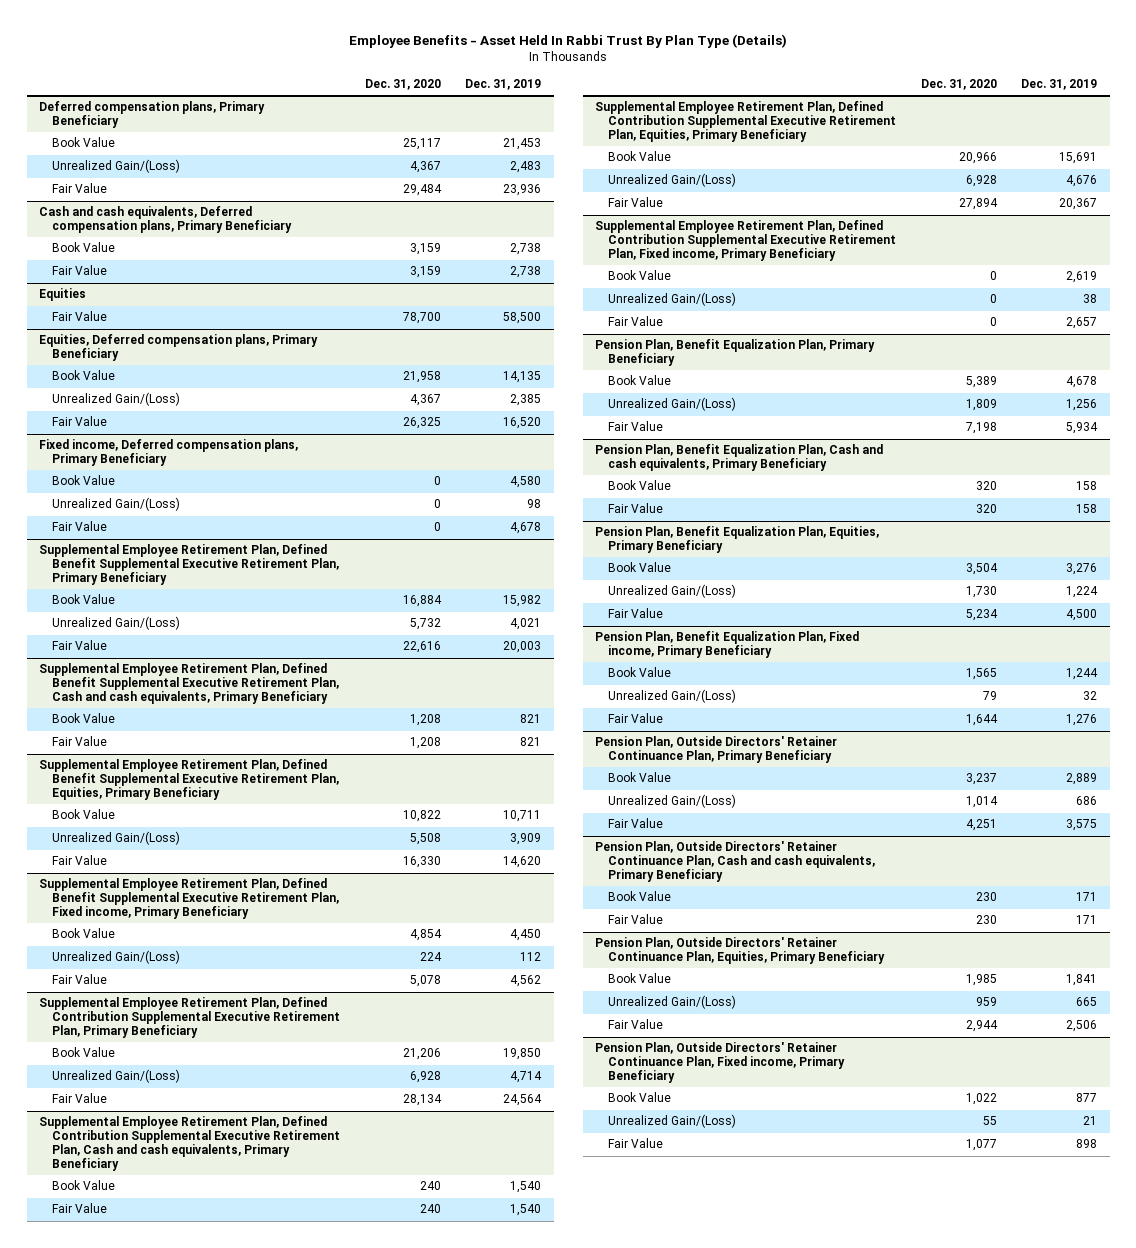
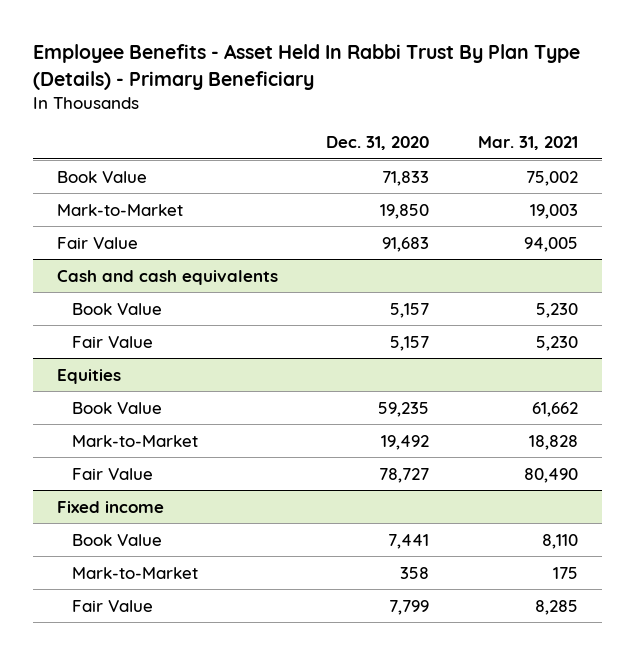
- Employee Benefits - Asset Held In Rabbi Trust By Plan Type (Details)
+ Employee Benefits - Asset Held In Rabbi Trust By Plan Type (Details) - Primary Beneficiary
- | Dec. 31, 2020 | Dec. 31, 2019
+ | Dec. 31, 2020 | Mar. 31, 2021
- Deferred compensation plans, Primary Beneficiary
- Book Value | 25,117 | 21,453
- Unrealized Gain/(Loss) | 4,367 | 2,483
- Fair Value | 29,484 | 23,936
- Cash and cash equivalents, Deferred compensation plans, Primary Beneficiary
- Book Value | 3,159 | 2,738
- Fair Value | 3,159 | 2,738
+ Book Value | 71,833 | 75,002
+ Mark-to-Market | 19,850 | 19,003
+ Fair Value | 91,683 | 94,005
+ Cash and cash equivalents
+ Book Value | 5,157 | 5,230
+ Fair Value | 5,157 | 5,230
@ Equities
- Fair Value | 78,700 | 58,500
- Equities, Deferred compensation plans, Primary Beneficiary
- Book Value | 21,958 | 14,135
- Unrealized Gain/(Loss) | 4,367 | 2,385
- Fair Value | 26,325 | 16,520
- Fixed income, Deferred compensation plans, Primary Beneficiary
- Book Value | 0 | 4,580
- Unrealized Gain/(Loss) | 0 | 98
- Fair Value | 0 | 4,678
- Supplemental Employee Retirement Plan, Defined Benefit Supplemental Executive Retirement Plan, Primary Beneficiary
- Book Value | 16,884 | 15,982
- Unrealized Gain/(Loss) | 5,732 | 4,021
- Fair Value | 22,616 | 20,003
- Supplemental Employee Retirement Plan, Defined Benefit Supplemental Executive Retirement Plan, Cash and cash equivalents, Primary Beneficiary
- Book Value | 1,208 | 821
- Fair Value | 1,208 | 821
- Supplemental Employee Retirement Plan, Defined Benefit Supplemental Executive Retirement Plan, Equities, Primary Beneficiary
- Book Value | 10,822 | 10,711
- Unrealized Gain/(Loss) | 5,508 | 3,909
- Fair Value | 16,330 | 14,620
- Supplemental Employee Retirement Plan, Defined Benefit Supplemental Executive Retirement Plan, Fixed income, Primary Beneficiary
- Book Value | 4,854 | 4,450
- Unrealized Gain/(Loss) | 224 | 112
- Fair Value | 5,078 | 4,562
- Supplemental Employee Retirement Plan, Defined Contribution Supplemental Executive Retirement Plan, Primary Beneficiary
- Book Value | 21,206 | 19,850
- Unrealized Gain/(Loss) | 6,928 | 4,714
- Fair Value | 28,134 | 24,564
- Supplemental Employee Retirement Plan, Defined Contribution Supplemental Executive Retirement Plan, Cash and cash equivalents, Primary Beneficiary
- Book Value | 240 | 1,540
- Fair Value | 240 | 1,540
- Supplemental Employee Retirement Plan, Defined Contribution Supplemental Executive Retirement Plan, Equities, Primary Beneficiary
- Book Value | 20,966 | 15,691
- Unrealized Gain/(Loss) | 6,928 | 4,676
- Fair Value | 27,894 | 20,367
- Supplemental Employee Retirement Plan, Defined Contribution Supplemental Executive Retirement Plan, Fixed income, Primary Beneficiary
- Book Value | 0 | 2,619
- Unrealized Gain/(Loss) | 0 | 38
- Fair Value | 0 | 2,657
- Pension Plan, Benefit Equalization Plan, Primary Beneficiary
- Book Value | 5,389 | 4,678
- Unrealized Gain/(Loss) | 1,809 | 1,256
- Fair Value | 7,198 | 5,934
- Pension Plan, Benefit Equalization Plan, Cash and cash equivalents, Primary Beneficiary
- Book Value | 320 | 158
- Fair Value | 320 | 158
- Pension Plan, Benefit Equalization Plan, Equities, Primary Beneficiary
- Book Value | 3,504 | 3,276
- Unrealized Gain/(Loss) | 1,730 | 1,224
- Fair Value | 5,234 | 4,500
- Pension Plan, Benefit Equalization Plan, Fixed income, Primary Beneficiary
- Book Value | 1,565 | 1,244
- Unrealized Gain/(Loss) | 79 | 32
- Fair Value | 1,644 | 1,276
- Pension Plan, Outside Directors' Retainer Continuance Plan, Primary Beneficiary
- Book Value | 3,237 | 2,889
- Unrealized Gain/(Loss) | 1,014 | 686
- Fair Value | 4,251 | 3,575
- Pension Plan, Outside Directors' Retainer Continuance Plan, Cash and cash equivalents, Primary Beneficiary
- Book Value | 230 | 171
- Fair Value | 230 | 171
- Pension Plan, Outside Directors' Retainer Continuance Plan, Equities, Primary Beneficiary
- Book Value | 1,985 | 1,841
- Unrealized Gain/(Loss) | 959 | 665
- Fair Value | 2,944 | 2,506
- Pension Plan, Outside Directors' Retainer Continuance Plan, Fixed income, Primary Beneficiary
- Book Value | 1,022 | 877
- Unrealized Gain/(Loss) | 55 | 21
- Fair Value | 1,077 | 898
@ Equities
+ Book Value | 59,235 | 61,662
+ Mark-to-Market | 19,492 | 18,828
+ Fair Value | 78,727 | 80,490
+ Fixed income
+ Book Value | 7,441 | 8,110
+ Mark-to-Market | 358 | 175
+ Fair Value | 7,799 | 8,285

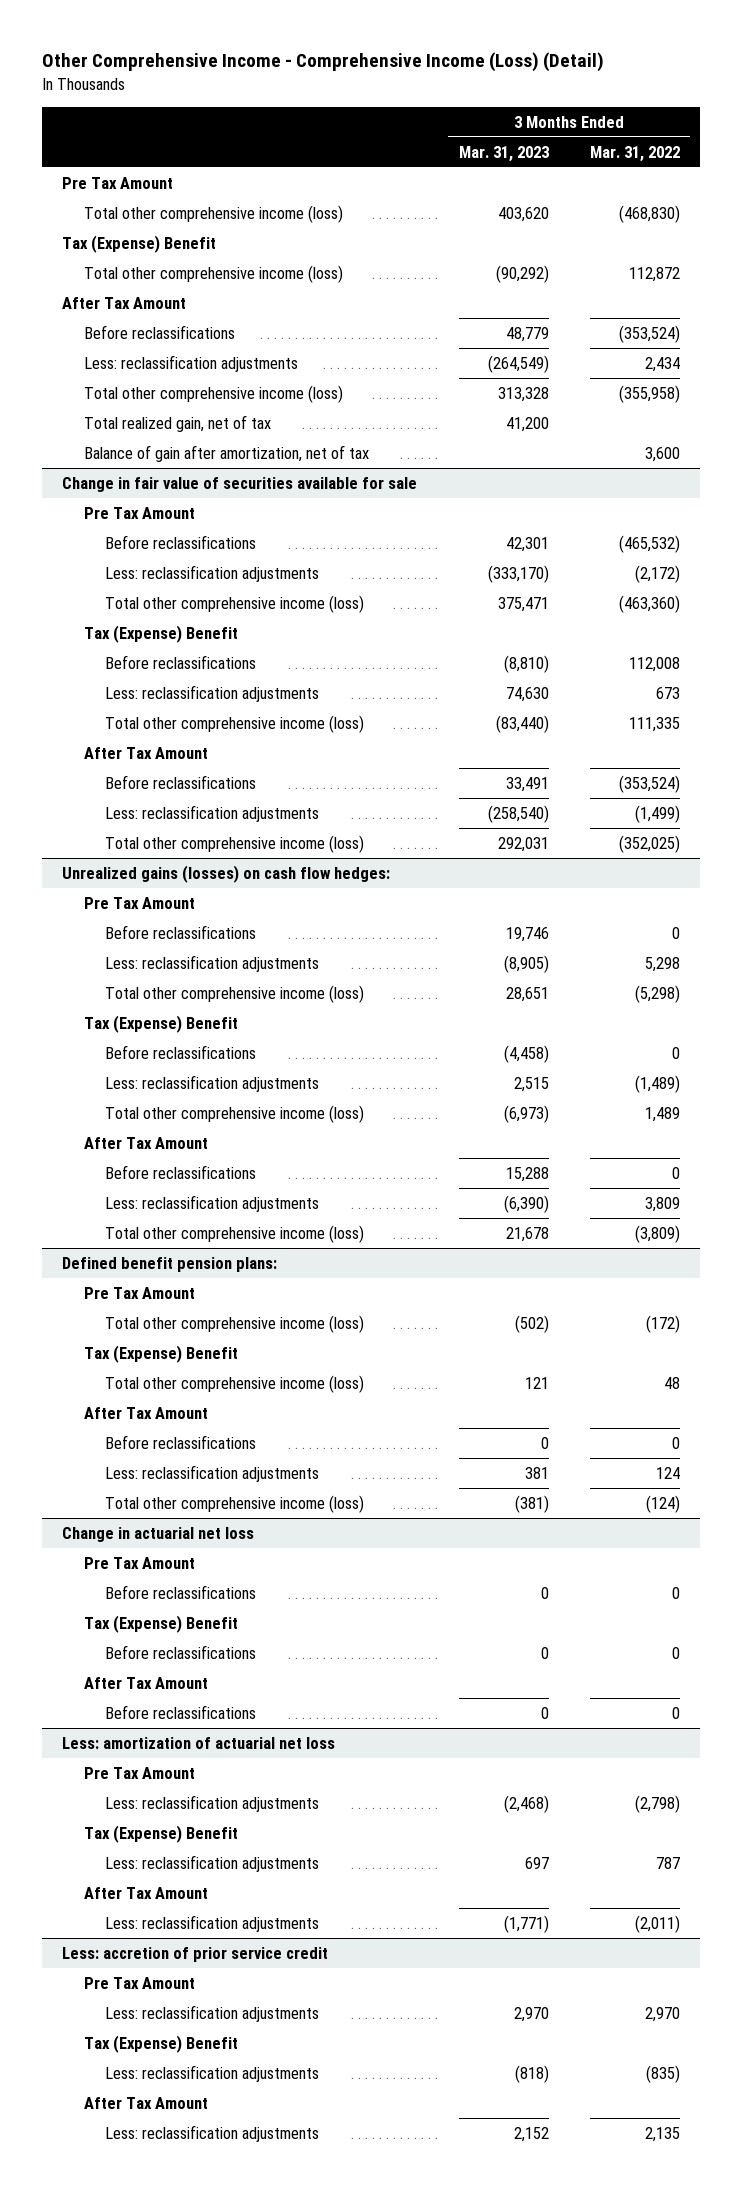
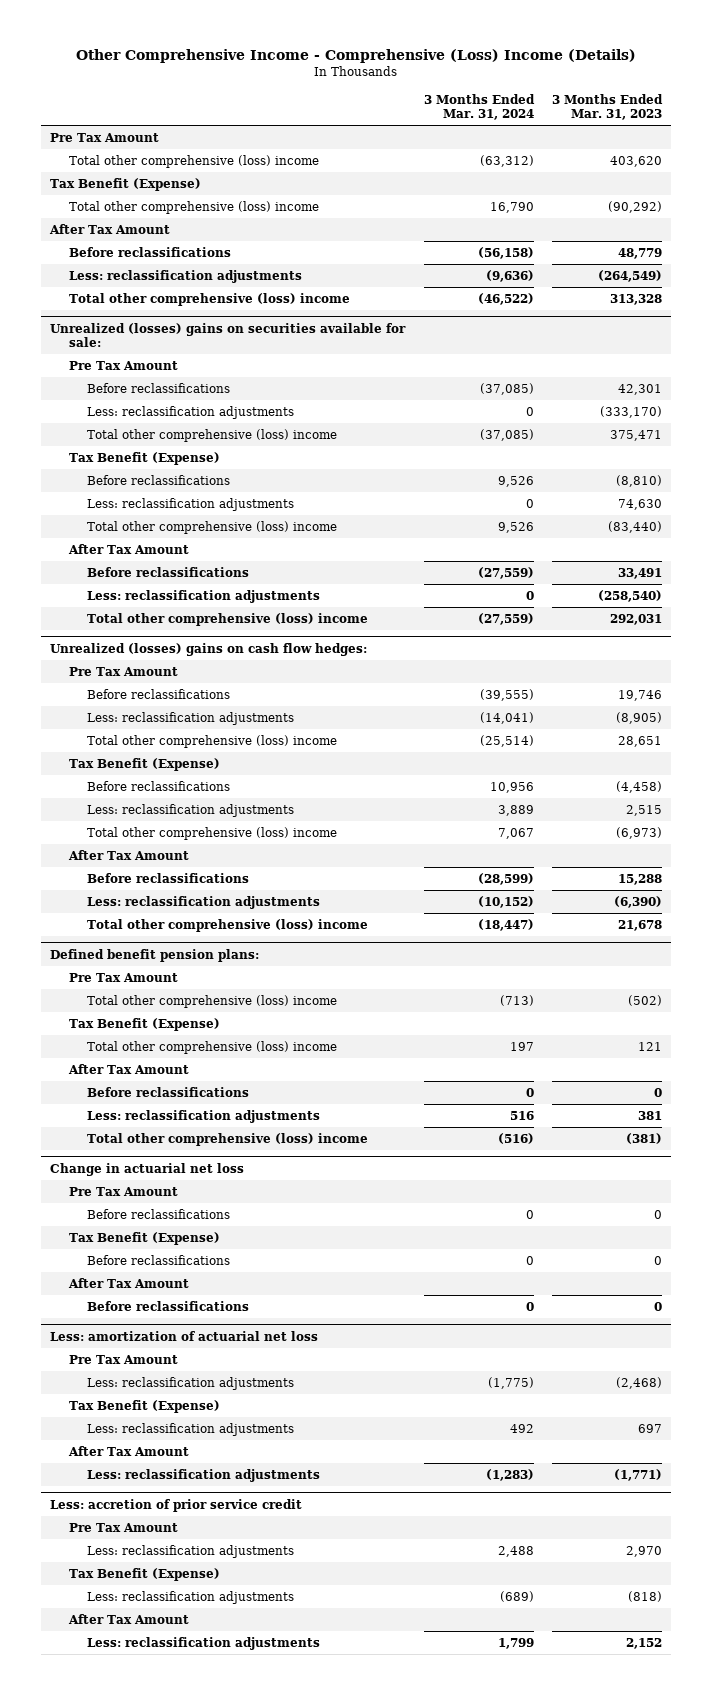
- Other Comprehensive Income - Comprehensive Income (Loss) (Detail)
+ Other Comprehensive Income - Comprehensive (Loss) Income (Details)
- | 3 Months Ended Mar. 31, 2023 | 3 Months Ended Mar. 31, 2022
+ | 3 Months Ended Mar. 31, 2024 | 3 Months Ended Mar. 31, 2023
- Total other comprehensive income (loss) | 403,620 | (468,830)
- Tax (Expense) Benefit
- Total other comprehensive income (loss) | (90,292) | 112,872
+ Total other comprehensive (loss) income | (63,312) | 403,620
+ Tax Benefit (Expense)
+ Total other comprehensive (loss) income | 16,790 | (90,292)
- Total other comprehensive income (loss) | 313,328 | (355,958)
- Total realized gain, net of tax | 41,200 |
- Balance of gain after amortization, net of tax | | 3,600
- Change in fair value of securities available for sale
+ Total other comprehensive (loss) income | (46,522) | 313,328
+ Unrealized (losses) gains on securities available for sale:
- Total other comprehensive income (loss) | 375,471 | (463,360)
- Tax (Expense) Benefit
+ Total other comprehensive (loss) income | (37,085) | 375,471
+ Tax Benefit (Expense)
- Total other comprehensive income (loss) | (83,440) | 111,335
+ Total other comprehensive (loss) income | 9,526 | (83,440)
- Total other comprehensive income (loss) | 292,031 | (352,025)
- Unrealized gains (losses) on cash flow hedges:
+ Total other comprehensive (loss) income | (27,559) | 292,031
+ Unrealized (losses) gains on cash flow hedges:
- Total other comprehensive income (loss) | 28,651 | (5,298)
- Tax (Expense) Benefit
+ Total other comprehensive (loss) income | (25,514) | 28,651
+ Tax Benefit (Expense)
- Total other comprehensive income (loss) | (6,973) | 1,489
+ Total other comprehensive (loss) income | 7,067 | (6,973)
- Total other comprehensive income (loss) | 21,678 | (3,809)
+ Total other comprehensive (loss) income | (18,447) | 21,678
@ Defined benefit pension plans:
- Total other comprehensive income (loss) | (502) | (172)
- Tax (Expense) Benefit
- Total other comprehensive income (loss) | 121 | 48
+ Total other comprehensive (loss) income | (713) | (502)
+ Tax Benefit (Expense)
+ Total other comprehensive (loss) income | 197 | 121
- Total other comprehensive income (loss) | (381) | (124)
+ Total other comprehensive (loss) income | (516) | (381)
@ Change in actuarial net loss
- Tax (Expense) Benefit
+ Tax Benefit (Expense)
@ Less: amortization of actuarial net loss
- Tax (Expense) Benefit
+ Tax Benefit (Expense)
@ Less: accretion of prior service credit
- Tax (Expense) Benefit
+ Tax Benefit (Expense)

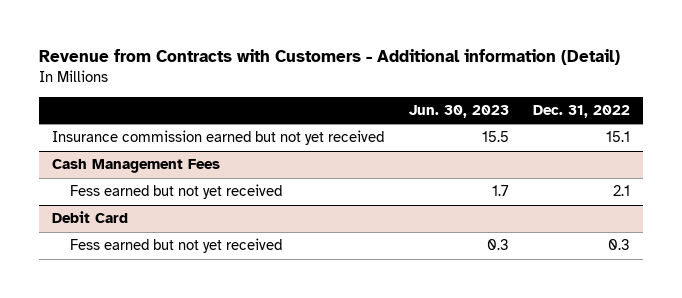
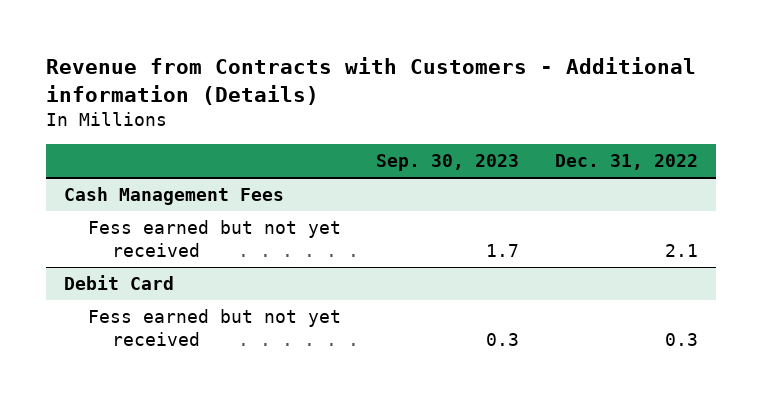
- Revenue from Contracts with Customers - Additional information (Detail)
+ Revenue from Contracts with Customers - Additional information (Details)
- | Jun. 30, 2023 | Dec. 31, 2022
+ | Sep. 30, 2023 | Dec. 31, 2022
- Insurance commission earned but not yet received | 15.5 | 15.1

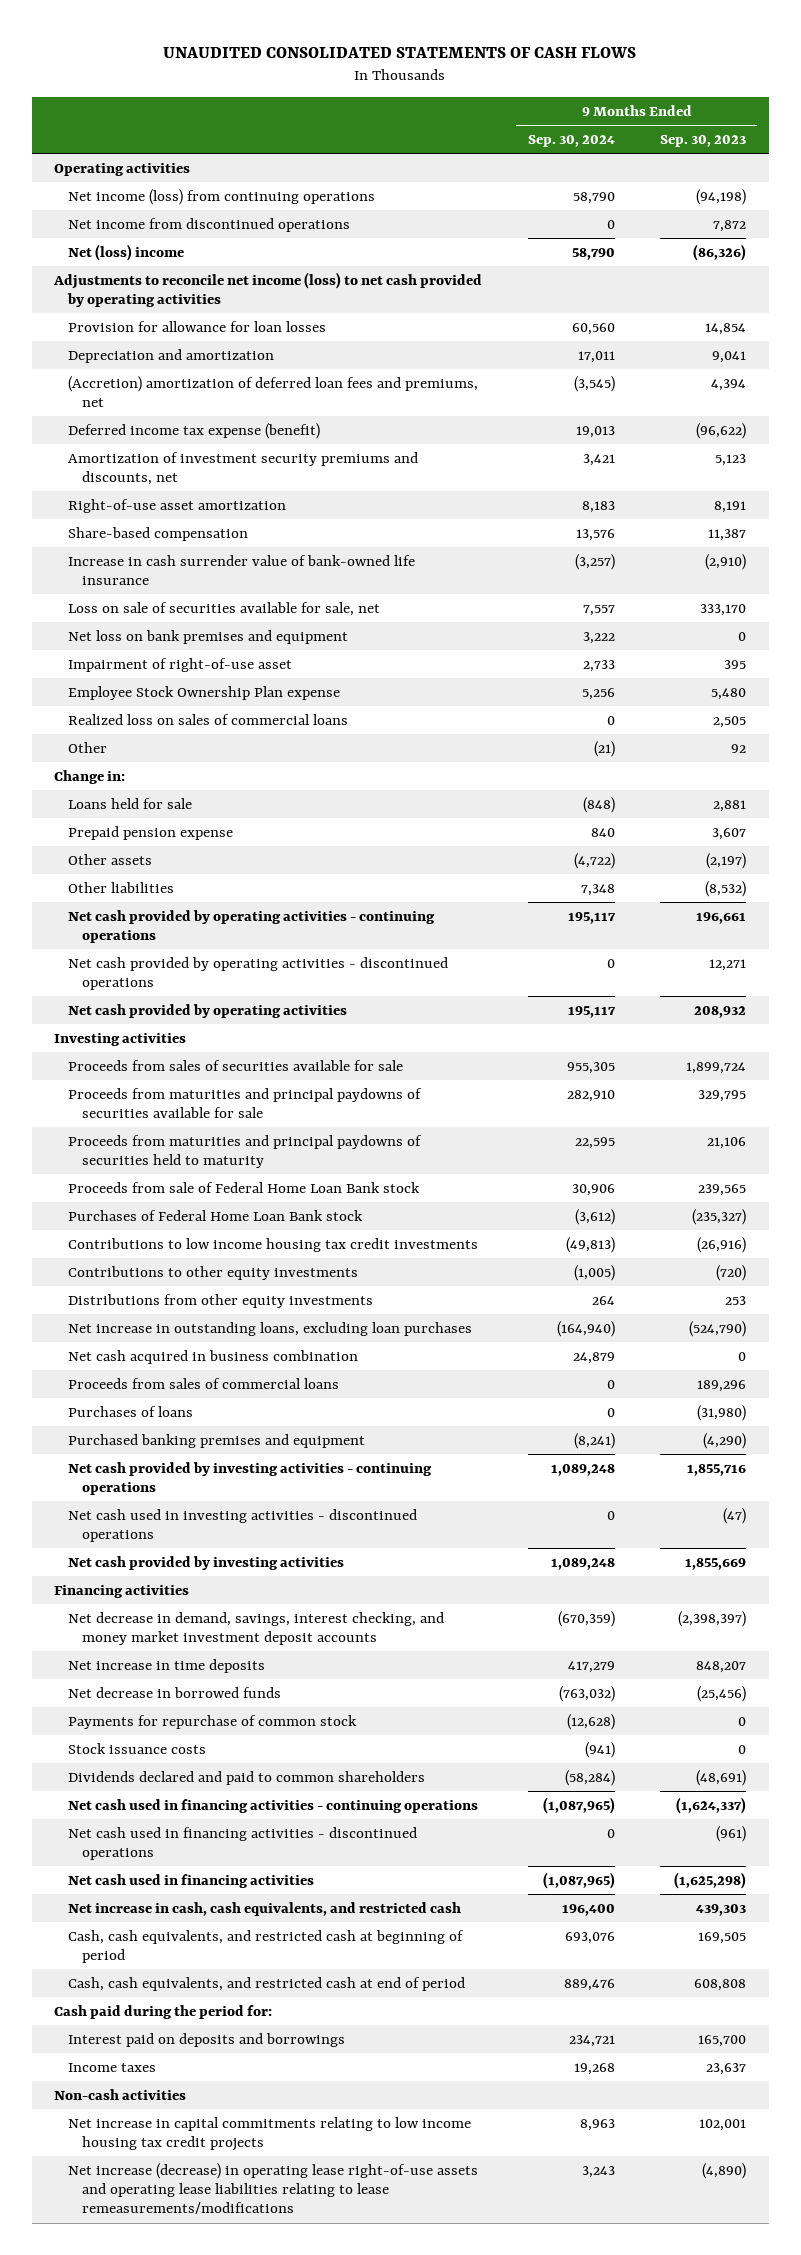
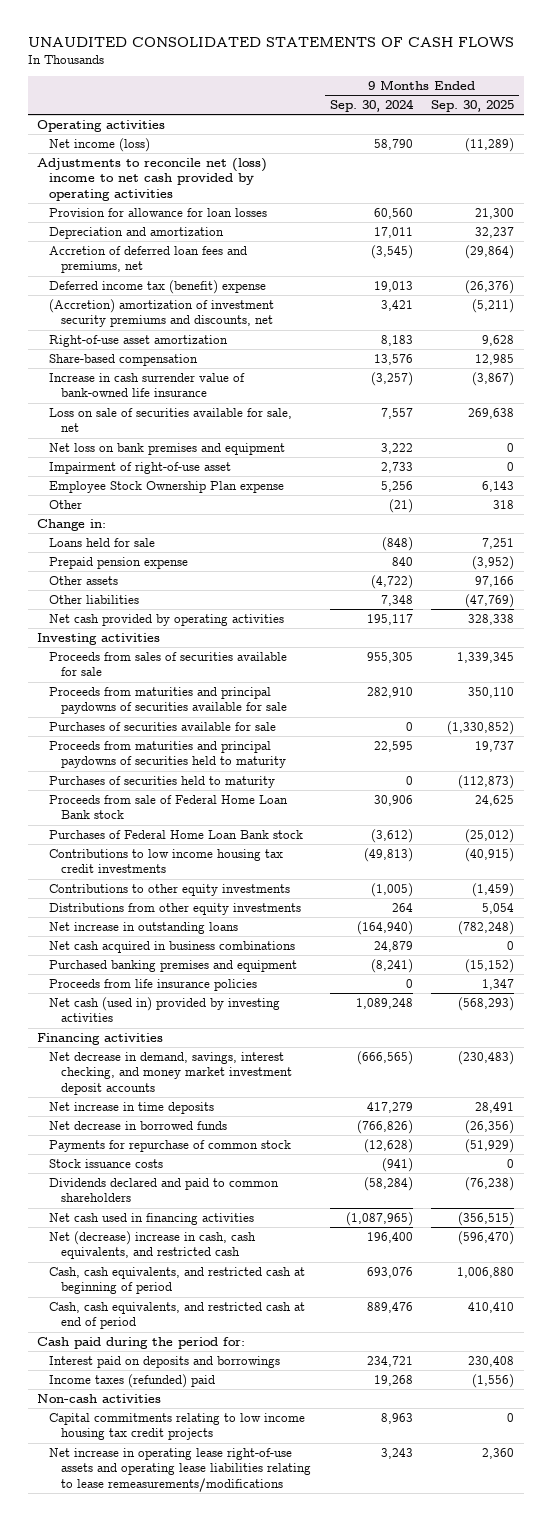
- | 9 Months Ended Sep. 30, 2024 | 9 Months Ended Sep. 30, 2023
+ | 9 Months Ended Sep. 30, 2024 | 9 Months Ended Sep. 30, 2025
- Net income (loss) from continuing operations | 58,790 | (94,198)
- Net income from discontinued operations | 0 | 7,872
- Net (loss) income | 58,790 | (86,326)
- Adjustments to reconcile net income (loss) to net cash provided by operating activities
+ Net income (loss) | 58,790 | (11,289)
+ Adjustments to reconcile net (loss) income to net cash provided by operating activities
- (Accretion) amortization of deferred loan fees and premiums, net | (3,545) | 4,394
- Deferred income tax expense (benefit) | 19,013 | (96,622)
- Amortization of investment security premiums and discounts, net | 3,421 | 5,123
+ Accretion of deferred loan fees and premiums, net | (3,545) | (29,864)
+ Deferred income tax (benefit) expense | 19,013 | (26,376)
+ (Accretion) amortization of investment security premiums and discounts, net | 3,421 | (5,211)
- Realized loss on sales of commercial loans | 0 | 2,505
- Net cash provided by operating activities - continuing operations | 195,117 | 196,661
- Net cash provided by operating activities - discontinued operations | 0 | 12,271
+ Purchases of securities available for sale | 0 | (1,330,852)
+ Purchases of securities held to maturity | 0 | (112,873)
- Net increase in outstanding loans, excluding loan purchases | (164,940) | (524,790)
- Net cash acquired in business combination | 24,879 | 0
- Proceeds from sales of commercial loans | 0 | 189,296
- Purchases of loans | 0 | (31,980)
+ Net increase in outstanding loans | (164,940) | (782,248)
+ Net cash acquired in business combinations | 24,879 | 0
- Net cash provided by investing activities - continuing operations | 1,089,248 | 1,855,716
- Net cash used in investing activities - discontinued operations | 0 | (47)
- Net cash provided by investing activities | 1,089,248 | 1,855,669
+ Proceeds from life insurance policies | 0 | 1,347
+ Net cash (used in) provided by investing activities | 1,089,248 | (568,293)
- Net decrease in demand, savings, interest checking, and money market investment deposit accounts | (670,359) | (2,398,397)
+ Net decrease in demand, savings, interest checking, and money market investment deposit accounts | (666,565) | (230,483)
- Net decrease in borrowed funds | (763,032) | (25,456)
+ Net decrease in borrowed funds | (766,826) | (26,356)
- Net cash used in financing activities - continuing operations | (1,087,965) | (1,624,337)
- Net cash used in financing activities - discontinued operations | 0 | (961)
- Net increase in cash, cash equivalents, and restricted cash | 196,400 | 439,303
+ Net (decrease) increase in cash, cash equivalents, and restricted cash | 196,400 | (596,470)
- Income taxes | 19,268 | 23,637
+ Income taxes (refunded) paid | 19,268 | (1,556)
- Net increase in capital commitments relating to low income housing tax credit projects | 8,963 | 102,001
- Net increase (decrease) in operating lease right-of-use assets and operating lease liabilities relating to lease remeasurements/modifications | 3,243 | (4,890)
+ Capital commitments relating to low income housing tax credit projects | 8,963 | 0
+ Net increase in operating lease right-of-use assets and operating lease liabilities relating to lease remeasurements/modifications | 3,243 | 2,360

